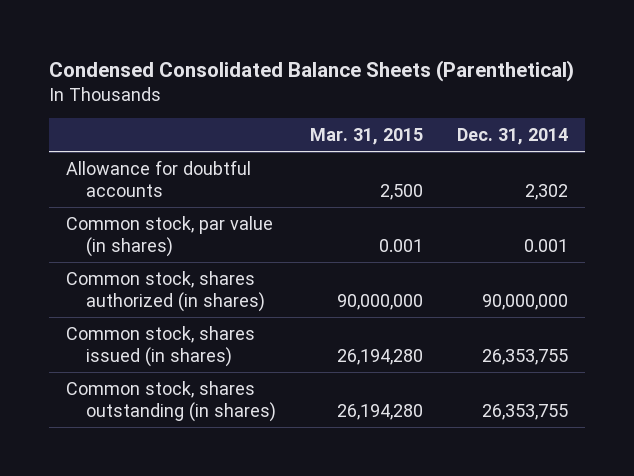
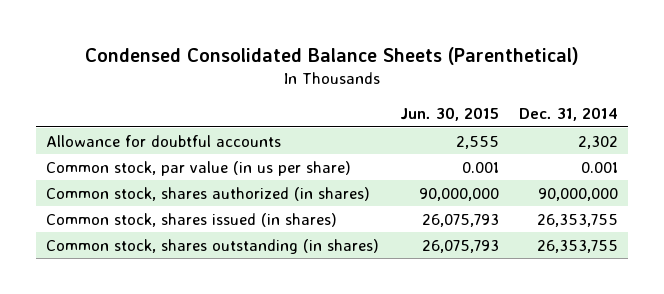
- | Mar. 31, 2015 | Dec. 31, 2014
+ | Jun. 30, 2015 | Dec. 31, 2014
- Common stock, par value (in shares) | 0.001 | 0.001
+ Common stock, par value (in us per share) | 0.001 | 0.001

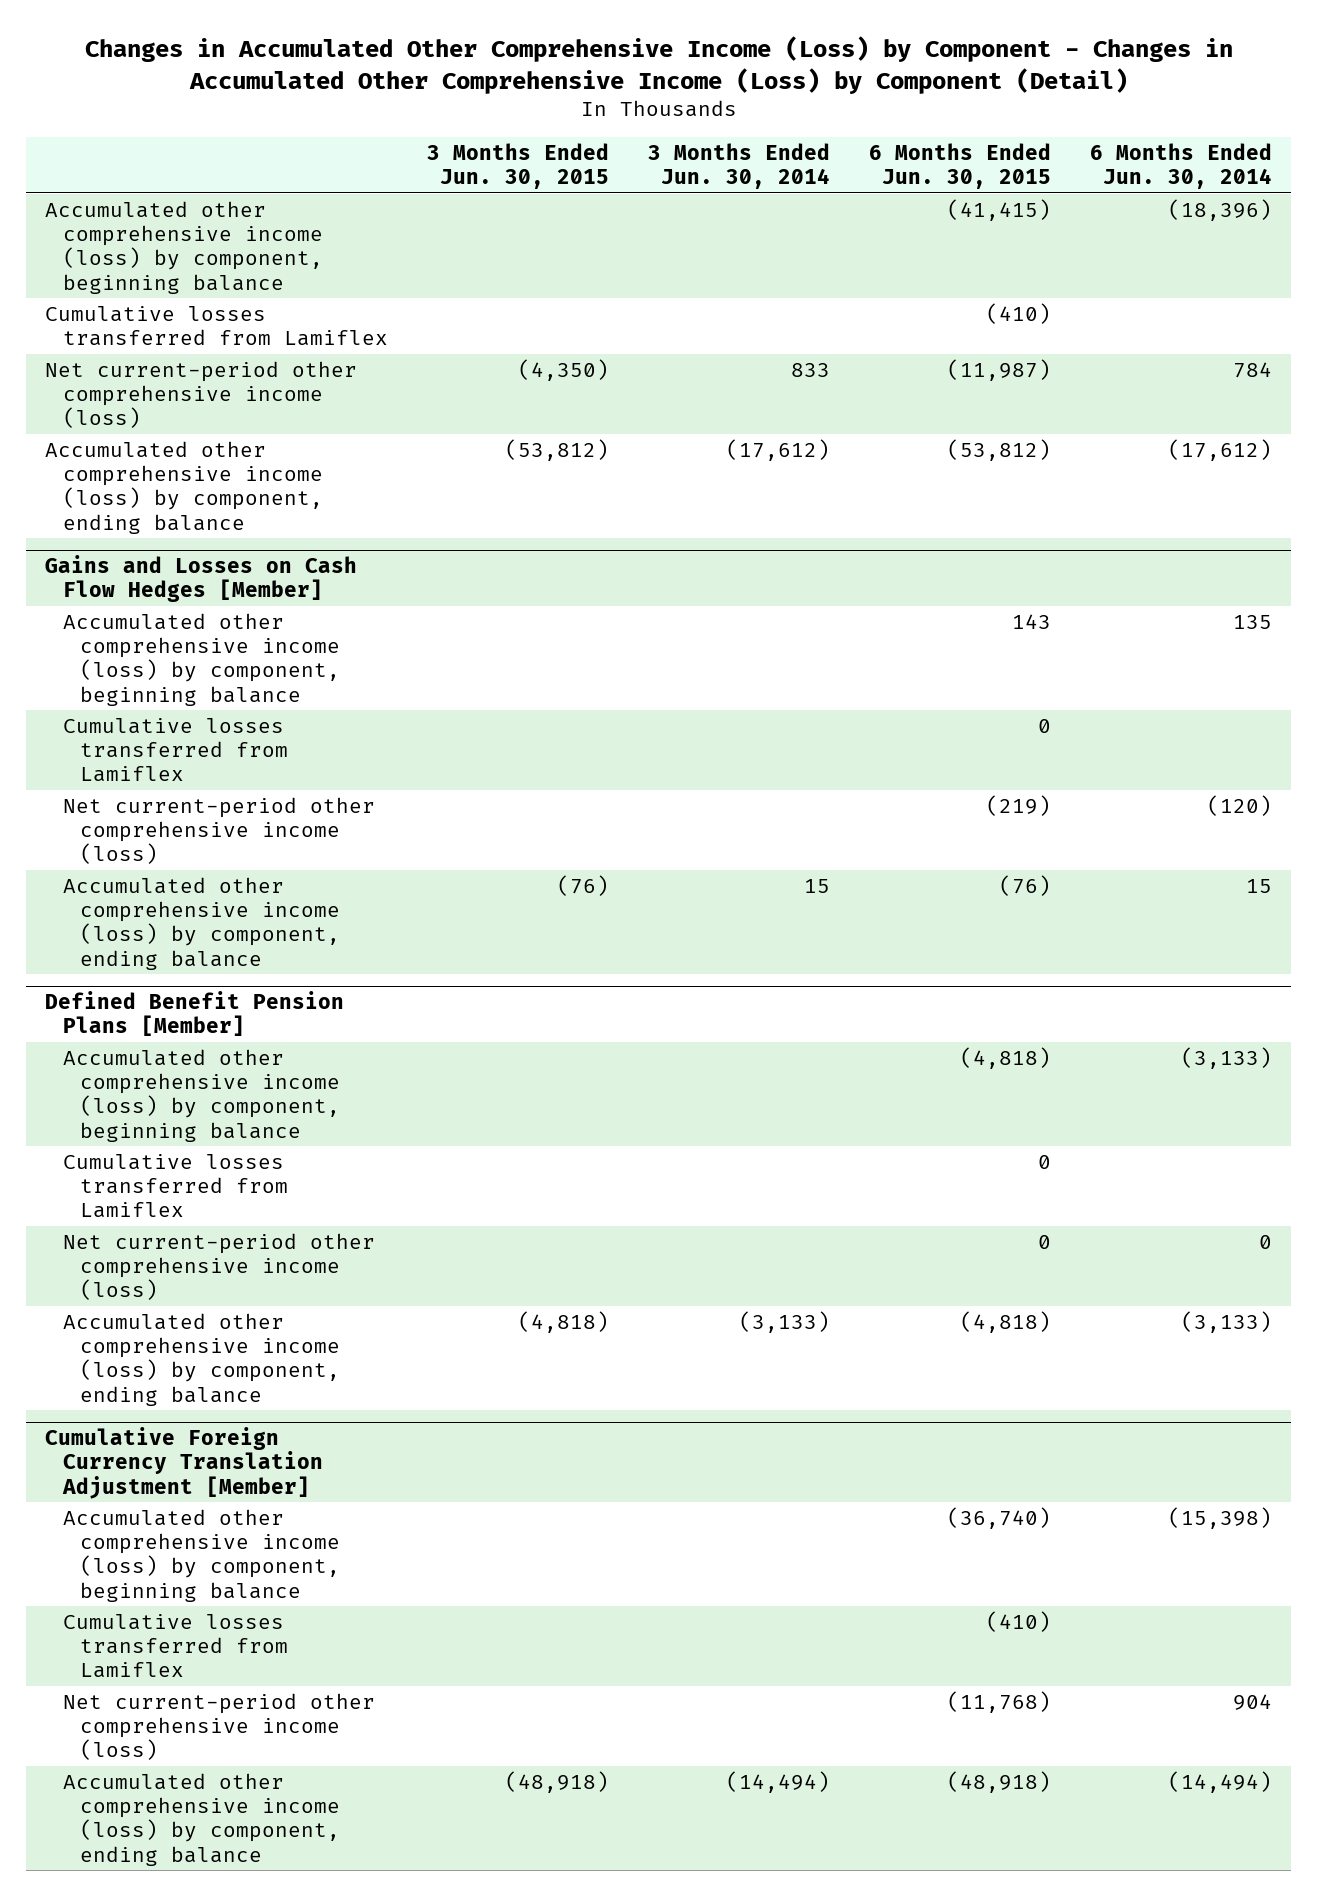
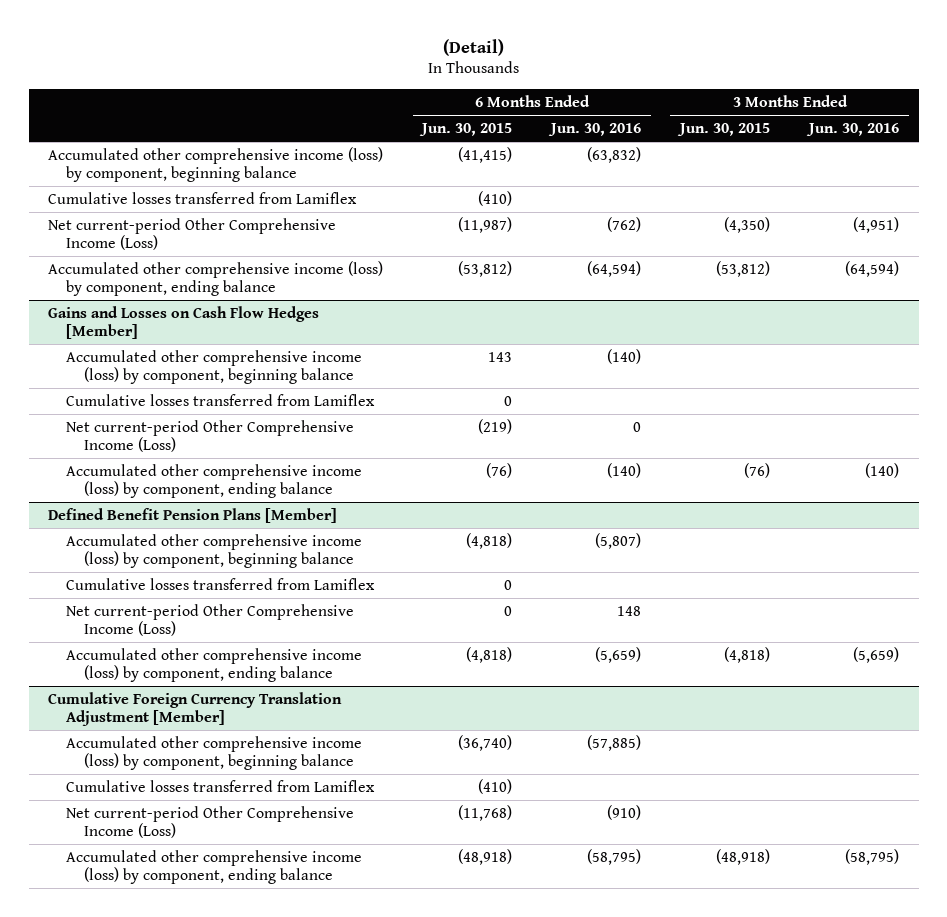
- Changes in Accumulated Other Comprehensive Income (Loss) by Component - Changes in Accumulated Other Comprehensive Income (Loss) by Component (Detail)
+ (Detail)
- | 3 Months Ended Jun. 30, 2015 | 3 Months Ended Jun. 30, 2014 | 6 Months Ended Jun. 30, 2015 | 6 Months Ended Jun. 30, 2014
+ | 6 Months Ended Jun. 30, 2015 | 6 Months Ended Jun. 30, 2016 | 3 Months Ended Jun. 30, 2015 | 3 Months Ended Jun. 30, 2016
- Net current-period other comprehensive income (loss) | (4,350) | 833 | (11,987) | 784
+ Net current-period Other Comprehensive Income (Loss) | (11,987) | (762) | (4,350) | (4,951)
@ Gains and Losses on Cash Flow Hedges [Member]
- Net current-period other comprehensive income (loss) | | | (219) | (120)
+ Net current-period Other Comprehensive Income (Loss) | (219) | 0 | |
@ Defined Benefit Pension Plans [Member]
- Net current-period other comprehensive income (loss) | | | 0 | 0
+ Net current-period Other Comprehensive Income (Loss) | 0 | 148 | |
@ Cumulative Foreign Currency Translation Adjustment [Member]
- Net current-period other comprehensive income (loss) | | | (11,768) | 904
+ Net current-period Other Comprehensive Income (Loss) | (11,768) | (910) | |

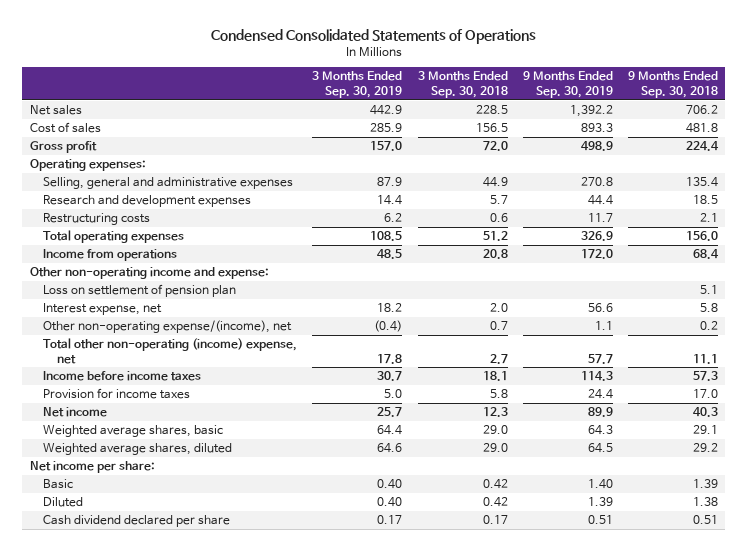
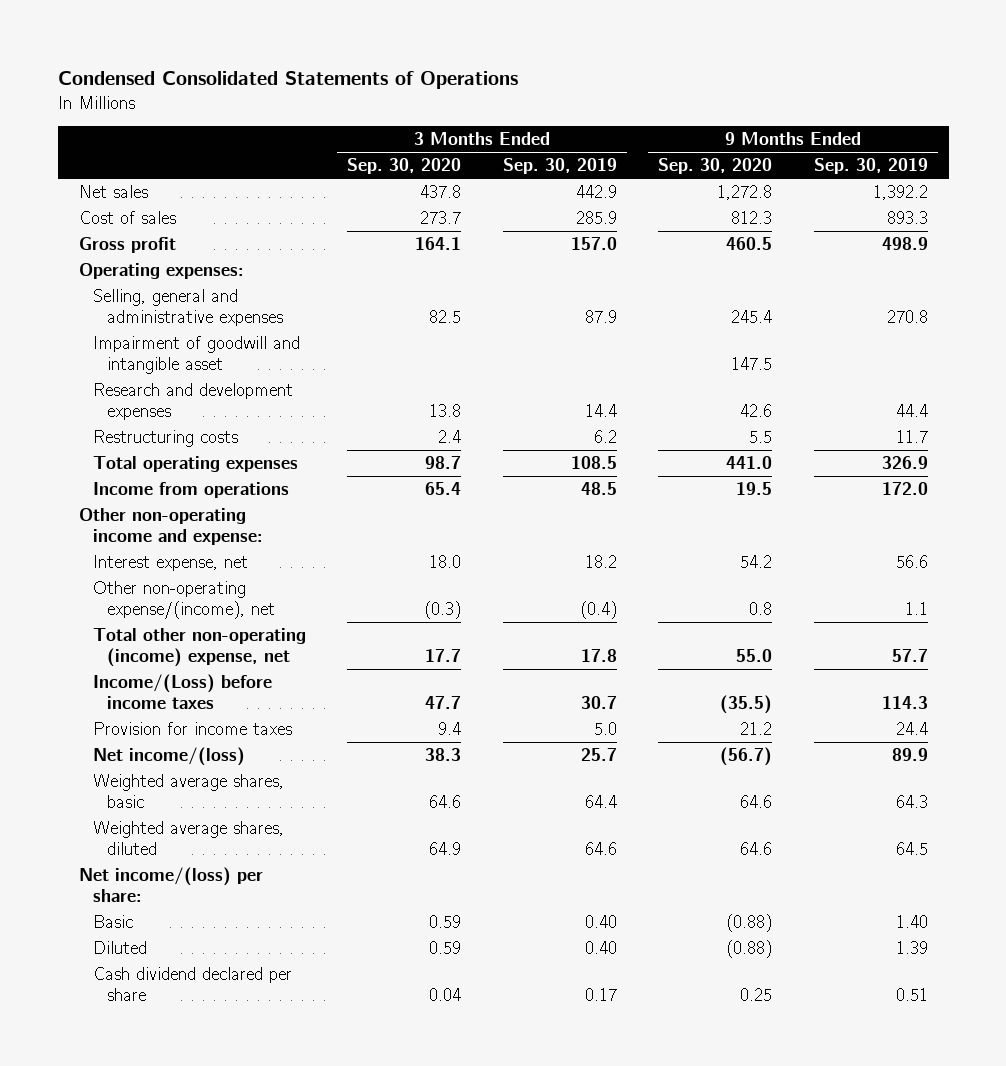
- | 3 Months Ended Sep. 30, 2019 | 3 Months Ended Sep. 30, 2018 | 9 Months Ended Sep. 30, 2019 | 9 Months Ended Sep. 30, 2018
+ | 3 Months Ended Sep. 30, 2020 | 3 Months Ended Sep. 30, 2019 | 9 Months Ended Sep. 30, 2020 | 9 Months Ended Sep. 30, 2019
+ Impairment of goodwill and intangible asset | | | 147.5 |
- Loss on settlement of pension plan | | | | 5.1
- Income before income taxes | 30.7 | 18.1 | 114.3 | 57.3
+ Income/(Loss) before income taxes | 47.7 | 30.7 | (35.5) | 114.3
- Net income | 25.7 | 12.3 | 89.9 | 40.3
+ Net income/(loss) | 38.3 | 25.7 | (56.7) | 89.9
- Net income per share:
+ Net income/(loss) per share:

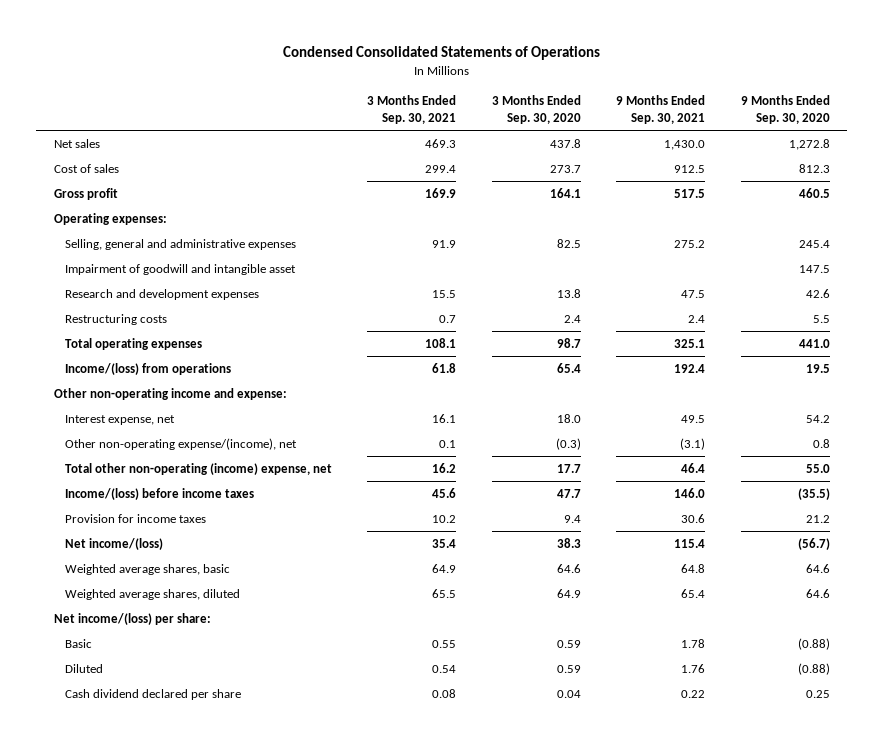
- | 3 Months Ended Sep. 30, 2020 | 3 Months Ended Sep. 30, 2019 | 9 Months Ended Sep. 30, 2020 | 9 Months Ended Sep. 30, 2019
+ | 3 Months Ended Sep. 30, 2021 | 3 Months Ended Sep. 30, 2020 | 9 Months Ended Sep. 30, 2021 | 9 Months Ended Sep. 30, 2020
- Income from operations | 65.4 | 48.5 | 19.5 | 172.0
+ Income/(loss) from operations | 61.8 | 65.4 | 192.4 | 19.5
- Income/(Loss) before income taxes | 47.7 | 30.7 | (35.5) | 114.3
+ Income/(loss) before income taxes | 45.6 | 47.7 | 146.0 | (35.5)

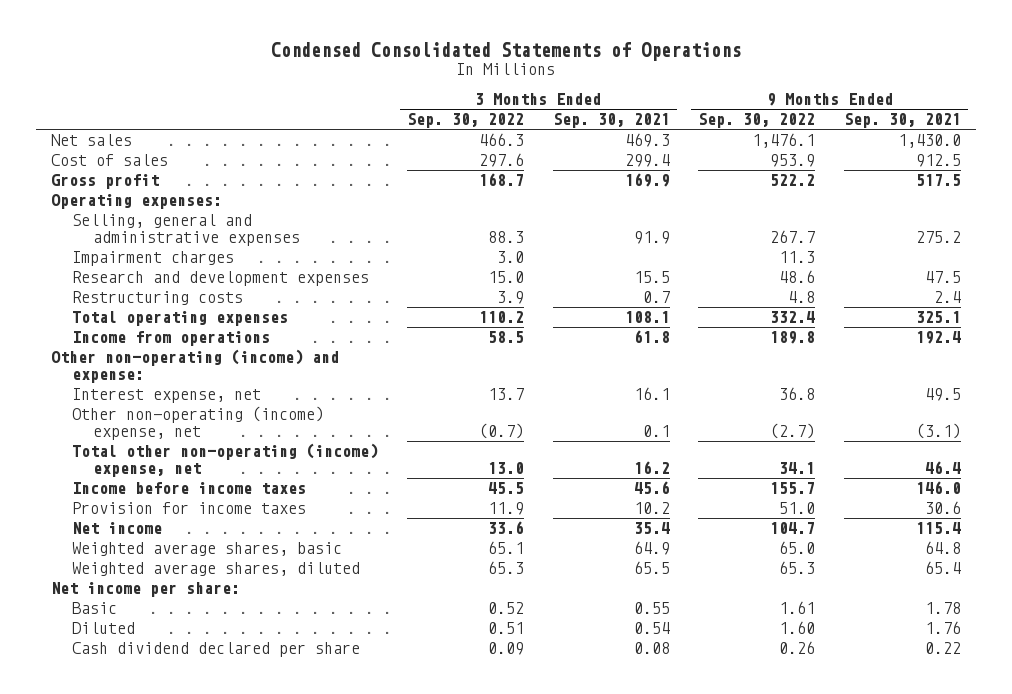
- | 3 Months Ended Sep. 30, 2021 | 3 Months Ended Sep. 30, 2020 | 9 Months Ended Sep. 30, 2021 | 9 Months Ended Sep. 30, 2020
+ | 3 Months Ended Sep. 30, 2022 | 3 Months Ended Sep. 30, 2021 | 9 Months Ended Sep. 30, 2022 | 9 Months Ended Sep. 30, 2021
- Impairment of goodwill and intangible asset | | | | 147.5
+ Impairment charges | 3.0 | | 11.3 |
- Income/(loss) from operations | 61.8 | 65.4 | 192.4 | 19.5
- Other non-operating income and expense:
+ Income from operations | 58.5 | 61.8 | 189.8 | 192.4
+ Other non-operating (income) and expense:
- Other non-operating expense/(income), net | 0.1 | (0.3) | (3.1) | 0.8
+ Other non-operating (income) expense, net | (0.7) | 0.1 | (2.7) | (3.1)
- Income/(loss) before income taxes | 45.6 | 47.7 | 146.0 | (35.5)
+ Income before income taxes | 45.5 | 45.6 | 155.7 | 146.0
- Net income/(loss) | 35.4 | 38.3 | 115.4 | (56.7)
+ Net income | 33.6 | 35.4 | 104.7 | 115.4
- Net income/(loss) per share:
+ Net income per share:

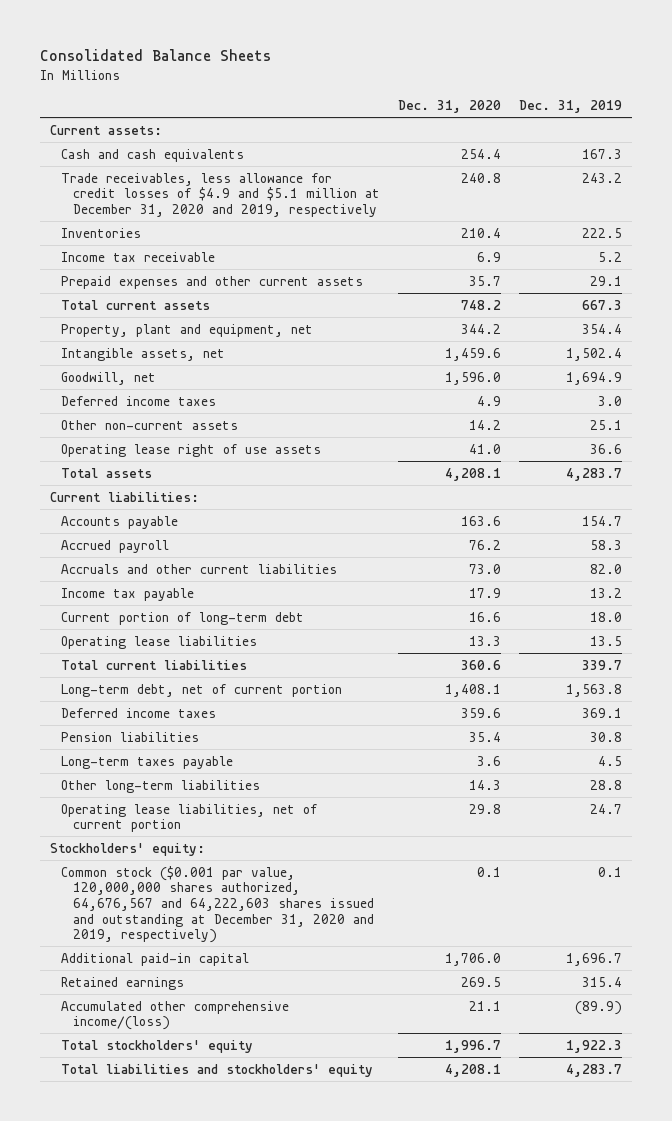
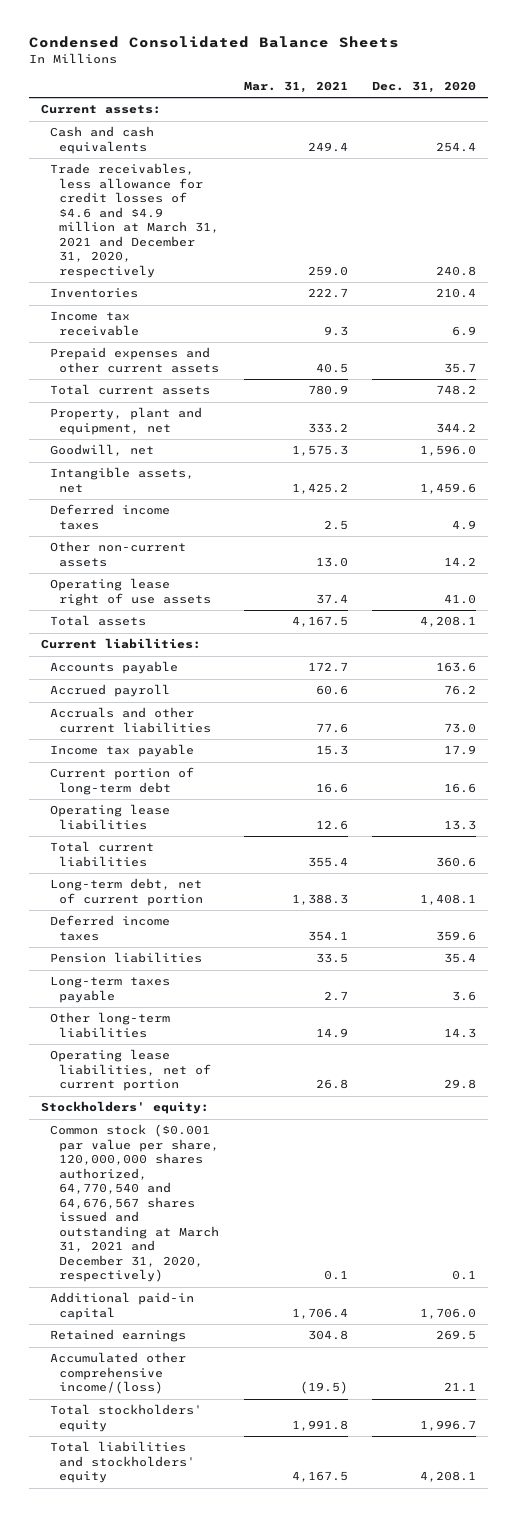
- Consolidated Balance Sheets
+ Condensed Consolidated Balance Sheets
- | Dec. 31, 2020 | Dec. 31, 2019
+ | Mar. 31, 2021 | Dec. 31, 2020
- Trade receivables, less allowance for credit losses of $4.9 and $5.1 million at December 31, 2020 and 2019, respectively | 240.8 | 243.2
+ Trade receivables, less allowance for credit losses of $4.6 and $4.9 million at March 31, 2021 and December 31, 2020, respectively | 259.0 | 240.8
moved down: Intangible assets, net | 1,425.2 | 1,459.6
- Common stock ($0.001 par value, 120,000,000 shares authorized, 64,676,567 and 64,222,603 shares issued and outstanding at December 31, 2020 and 2019, respectively) | 0.1 | 0.1
+ Common stock ($0.001 par value per share, 120,000,000 shares authorized, 64,770,540 and 64,676,567 shares issued and outstanding at March 31, 2021 and December 31, 2020, respectively) | 0.1 | 0.1

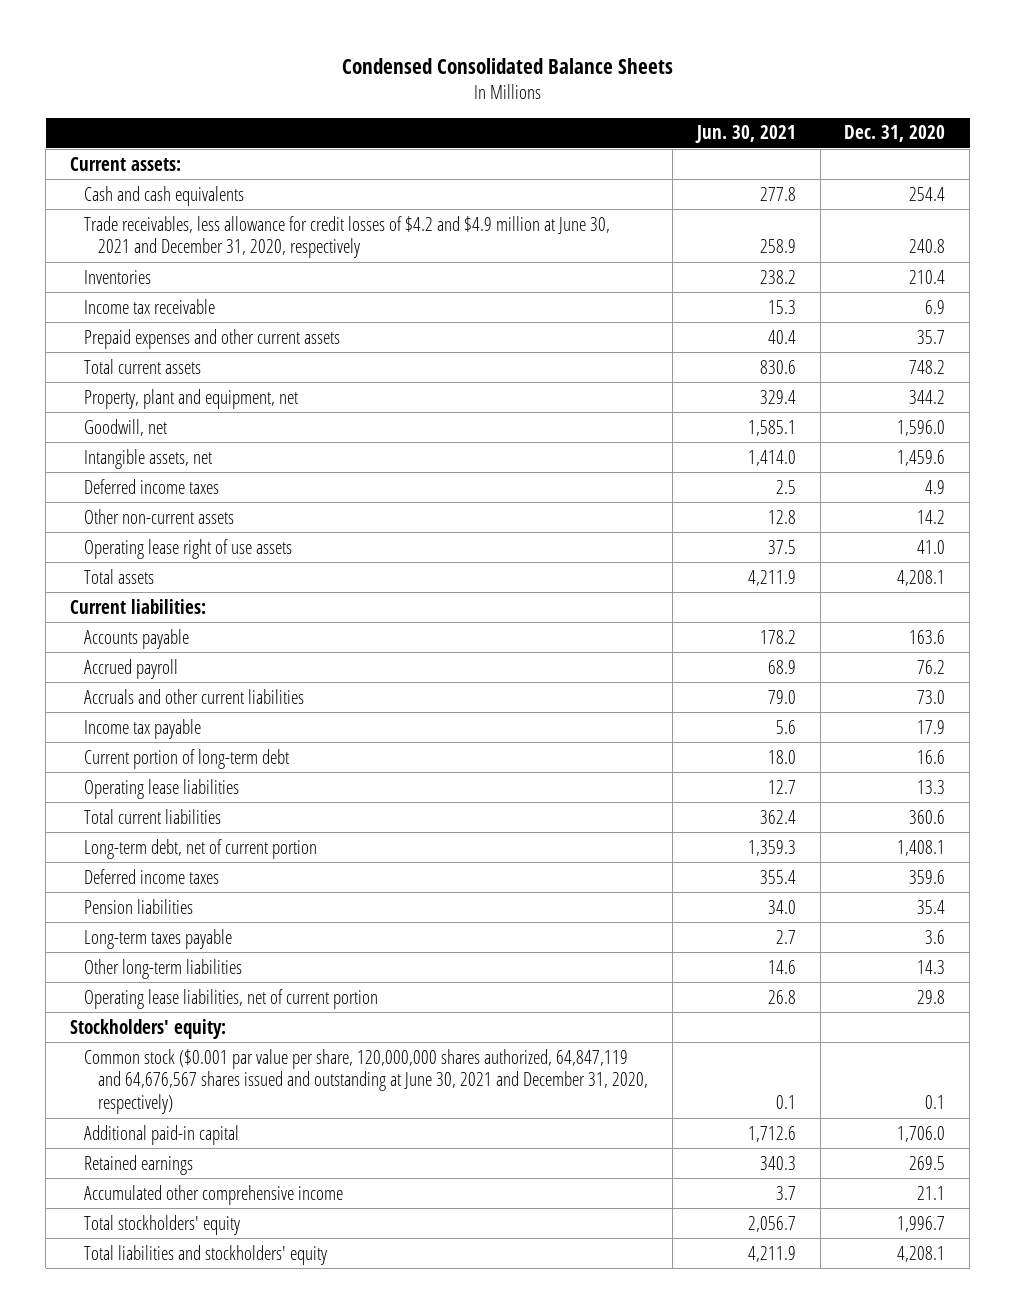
- | Mar. 31, 2021 | Dec. 31, 2020
+ | Jun. 30, 2021 | Dec. 31, 2020
- Trade receivables, less allowance for credit losses of $4.6 and $4.9 million at March 31, 2021 and December 31, 2020, respectively | 259.0 | 240.8
+ Trade receivables, less allowance for credit losses of $4.2 and $4.9 million at June 30, 2021 and December 31, 2020, respectively | 258.9 | 240.8
- Common stock ($0.001 par value per share, 120,000,000 shares authorized, 64,770,540 and 64,676,567 shares issued and outstanding at March 31, 2021 and December 31, 2020, respectively) | 0.1 | 0.1
+ Common stock ($0.001 par value per share, 120,000,000 shares authorized, 64,847,119 and 64,676,567 shares issued and outstanding at June 30, 2021 and December 31, 2020, respectively) | 0.1 | 0.1
- Accumulated other comprehensive income/(loss) | (19.5) | 21.1
+ Accumulated other comprehensive income | 3.7 | 21.1

